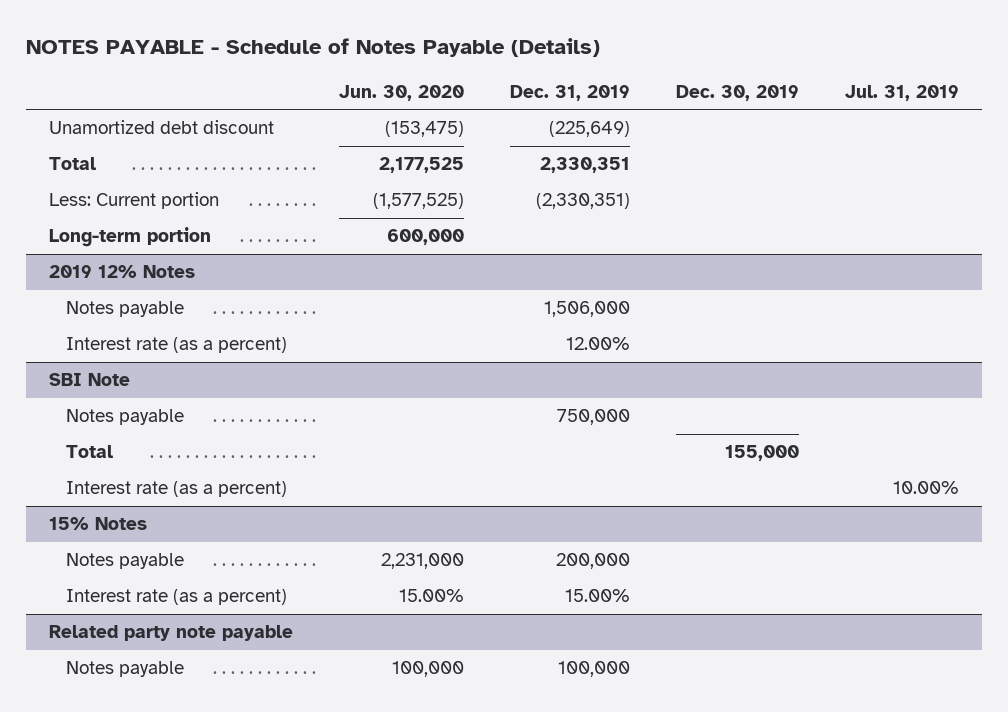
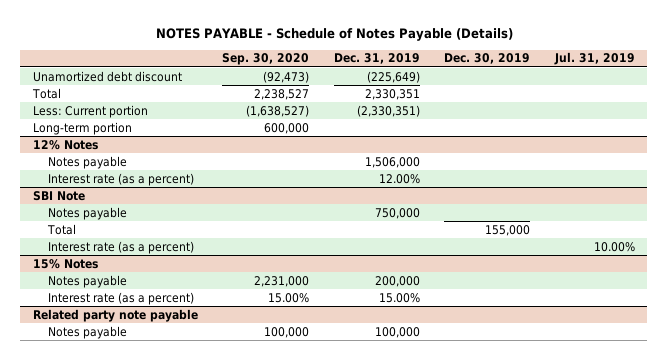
- | Jun. 30, 2020 | Dec. 31, 2019 | Dec. 30, 2019 | Jul. 31, 2019
+ | Sep. 30, 2020 | Dec. 31, 2019 | Dec. 30, 2019 | Jul. 31, 2019
- 2019 12% Notes
+ 12% Notes

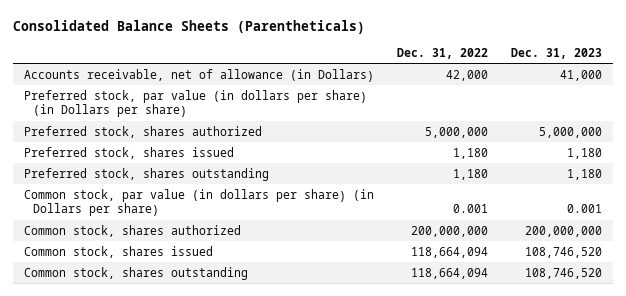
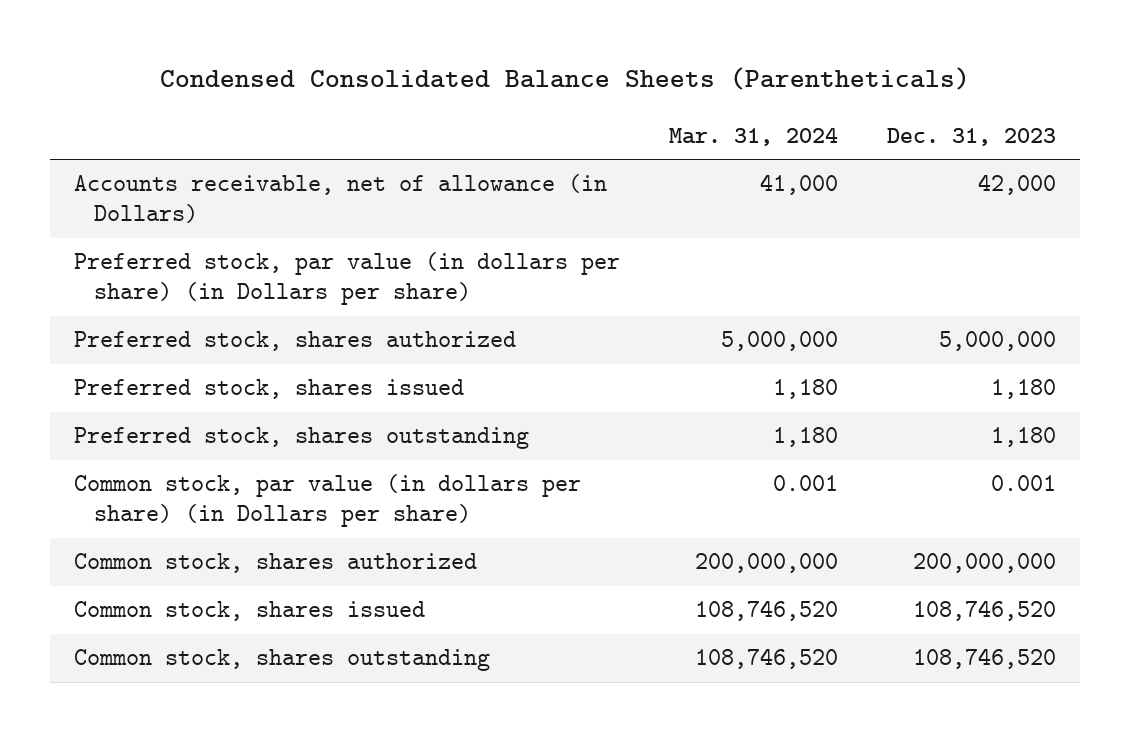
- Consolidated Balance Sheets (Parentheticals)
+ Condensed Consolidated Balance Sheets (Parentheticals)
- | Dec. 31, 2022 | Dec. 31, 2023
+ | Mar. 31, 2024 | Dec. 31, 2023
- Accounts receivable, net of allowance (in Dollars) | 42,000 | 41,000
+ Accounts receivable, net of allowance (in Dollars) | 41,000 | 42,000

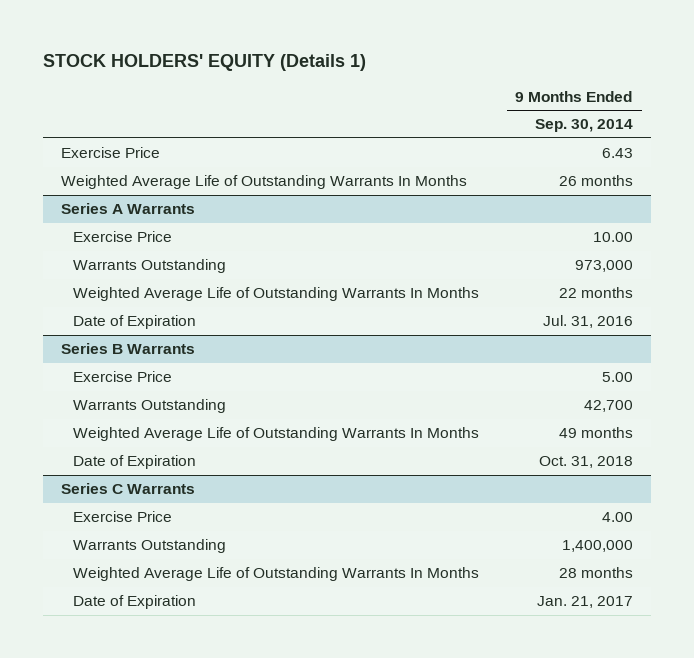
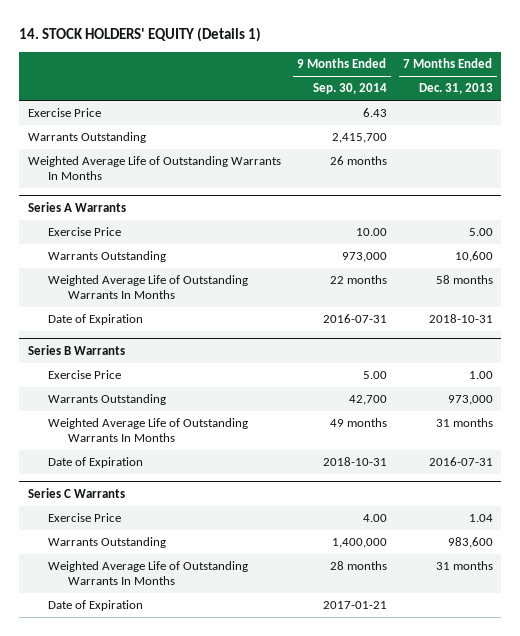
- STOCK HOLDERS' EQUITY (Details 1)
+ 14. STOCK HOLDERS' EQUITY (Details 1)
- | 9 Months Ended Sep. 30, 2014
+ | 9 Months Ended Sep. 30, 2014 | 7 Months Ended Dec. 31, 2013
+ Warrants Outstanding | 2,415,700 |
@ Series A Warrants
- Date of Expiration | Jul. 31, 2016
+ Date of Expiration | 2016-07-31 | 2018-10-31
@ Series B Warrants
- Date of Expiration | Oct. 31, 2018
+ Date of Expiration | 2018-10-31 | 2016-07-31
@ Series C Warrants
- Date of Expiration | Jan. 21, 2017
+ Date of Expiration | 2017-01-21 |

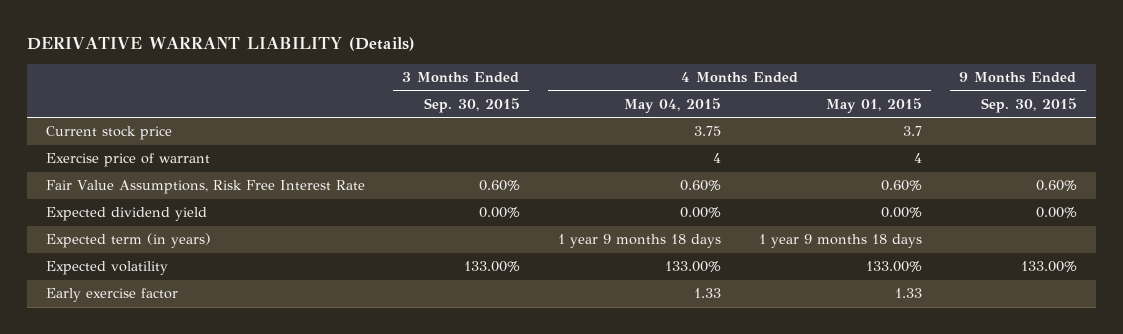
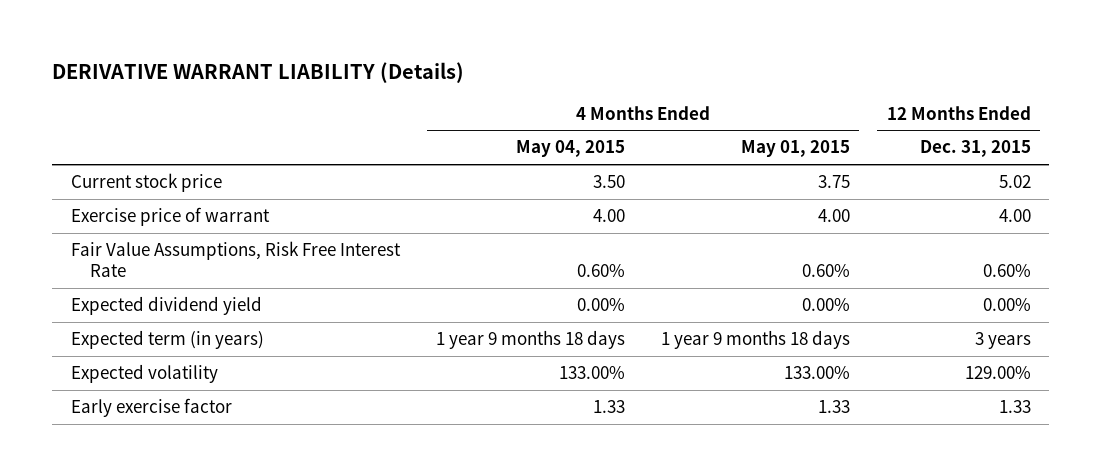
- | 3 Months Ended Sep. 30, 2015 | 4 Months Ended May 04, 2015 | 4 Months Ended May 01, 2015 | 9 Months Ended Sep. 30, 2015
+ | 4 Months Ended May 04, 2015 | 4 Months Ended May 01, 2015 | 12 Months Ended Dec. 31, 2015
- Current stock price | | 3.75 | 3.7 |
- Exercise price of warrant | | 4 | 4 |
+ Current stock price | 3.50 | 3.75 | 5.02
+ Exercise price of warrant | 4.00 | 4.00 | 4.00

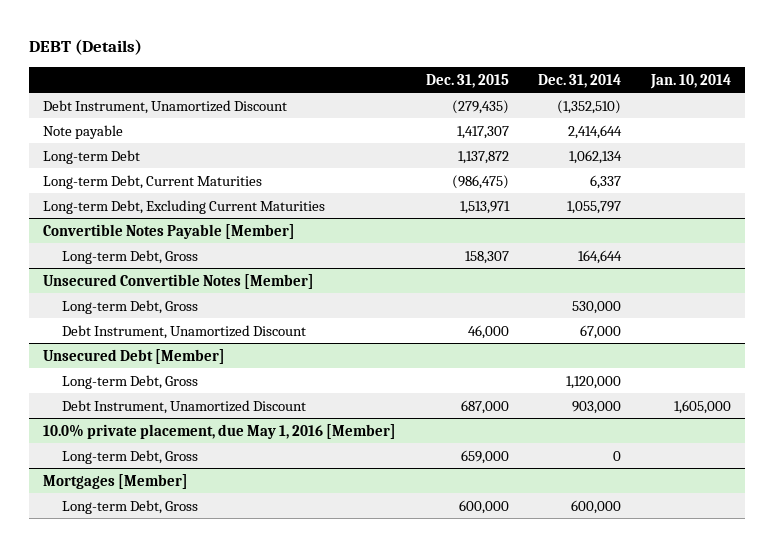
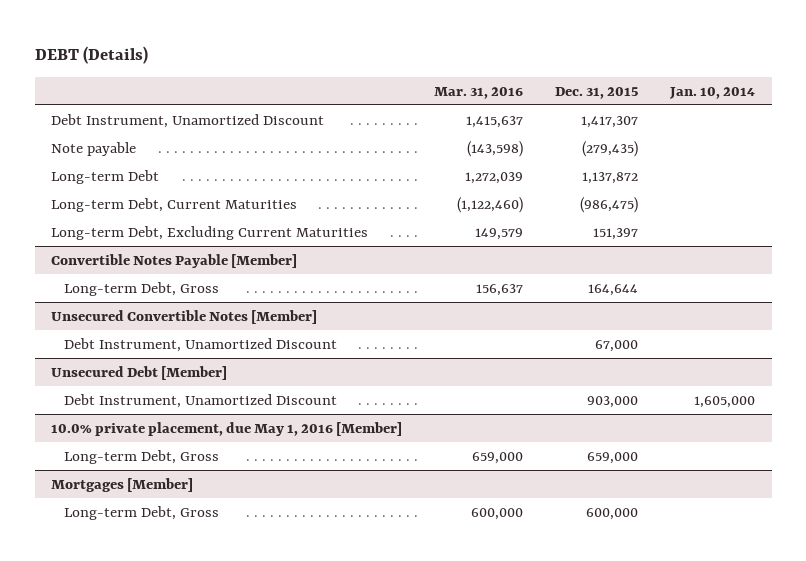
- | Dec. 31, 2015 | Dec. 31, 2014 | Jan. 10, 2014
+ | Mar. 31, 2016 | Dec. 31, 2015 | Jan. 10, 2014
- Debt Instrument, Unamortized Discount | (279,435) | (1,352,510) |
- Note payable | 1,417,307 | 2,414,644 |
+ Debt Instrument, Unamortized Discount | 1,415,637 | 1,417,307 |
+ Note payable | (143,598) | (279,435) |
- Long-term Debt, Excluding Current Maturities | 1,513,971 | 1,055,797 |
+ Long-term Debt, Excluding Current Maturities | 149,579 | 151,397 |
@ Convertible Notes Payable [Member]
- Long-term Debt, Gross | 158,307 | 164,644 |
+ Long-term Debt, Gross | 156,637 | 164,644 |
@ Unsecured Convertible Notes [Member]
- Long-term Debt, Gross | | 530,000 |
- Debt Instrument, Unamortized Discount | 46,000 | 67,000 |
+ Debt Instrument, Unamortized Discount | | 67,000 |
@ Unsecured Debt [Member]
- Long-term Debt, Gross | | 1,120,000 |
- Debt Instrument, Unamortized Discount | 687,000 | 903,000 | 1,605,000
+ Debt Instrument, Unamortized Discount | | 903,000 | 1,605,000

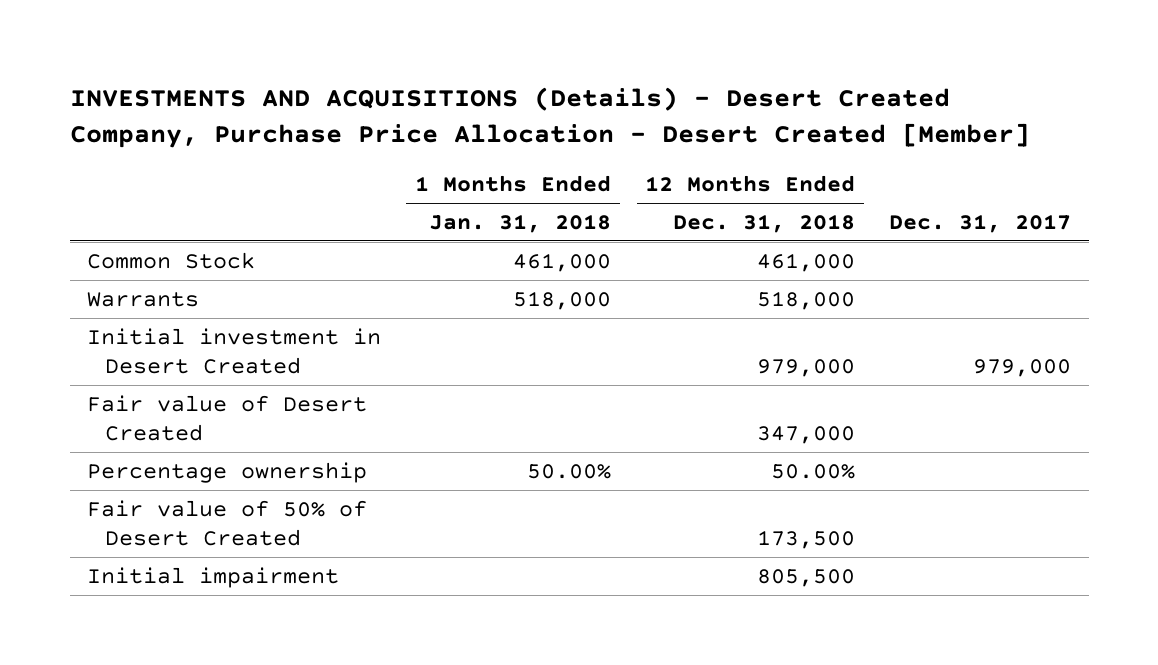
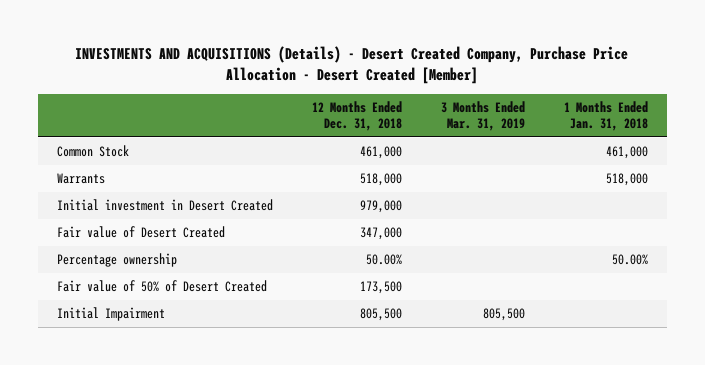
- | 1 Months Ended Jan. 31, 2018 | 12 Months Ended Dec. 31, 2018 | Dec. 31, 2017
+ | 12 Months Ended Dec. 31, 2018 | 3 Months Ended Mar. 31, 2019 | 1 Months Ended Jan. 31, 2018
- Initial impairment | | 805,500 |
+ Initial Impairment | 805,500 | 805,500 |

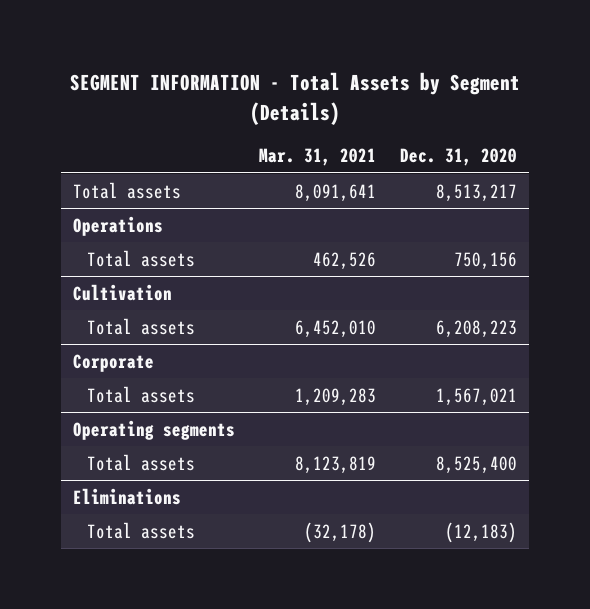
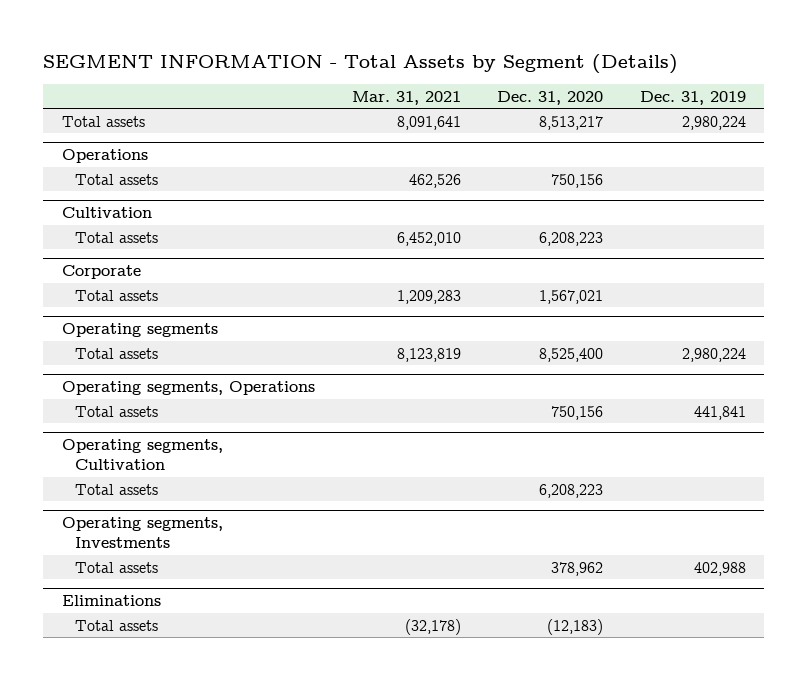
- | Mar. 31, 2021 | Dec. 31, 2020
+ | Mar. 31, 2021 | Dec. 31, 2020 | Dec. 31, 2019
+ Operating segments, Operations
+ Total assets | | 750,156 | 441,841
+ Operating segments, Cultivation
+ Total assets | | 6,208,223 |
+ Operating segments, Investments
+ Total assets | | 378,962 | 402,988

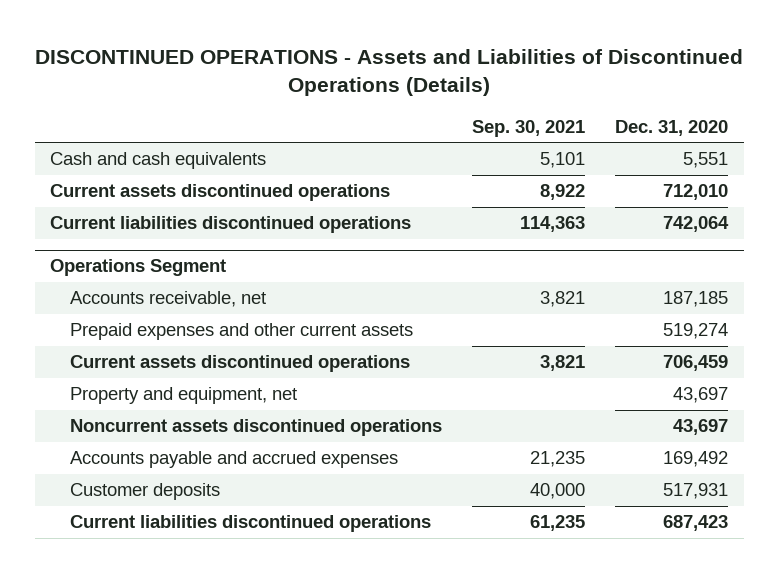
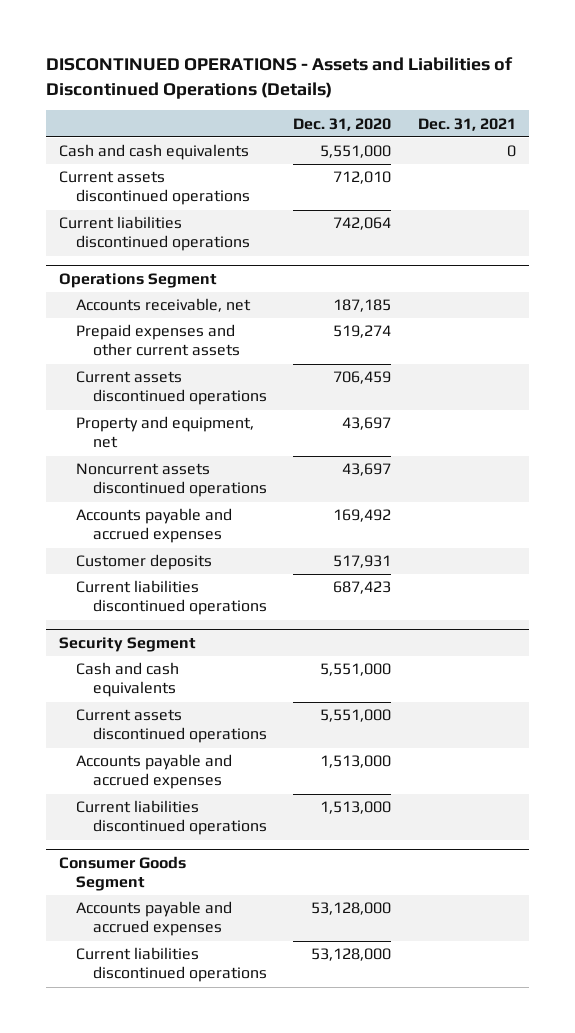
- | Sep. 30, 2021 | Dec. 31, 2020
+ | Dec. 31, 2020 | Dec. 31, 2021
- Cash and cash equivalents | 5,101 | 5,551
+ Cash and cash equivalents | 5,551,000 | 0
+ Security Segment
+ Cash and cash equivalents | 5,551,000 |
+ Current assets discontinued operations | 5,551,000 |
+ Accounts payable and accrued expenses | 1,513,000 |
+ Current liabilities discontinued operations | 1,513,000 |
+ Consumer Goods Segment
+ Accounts payable and accrued expenses | 53,128,000 |
+ Current liabilities discontinued operations | 53,128,000 |

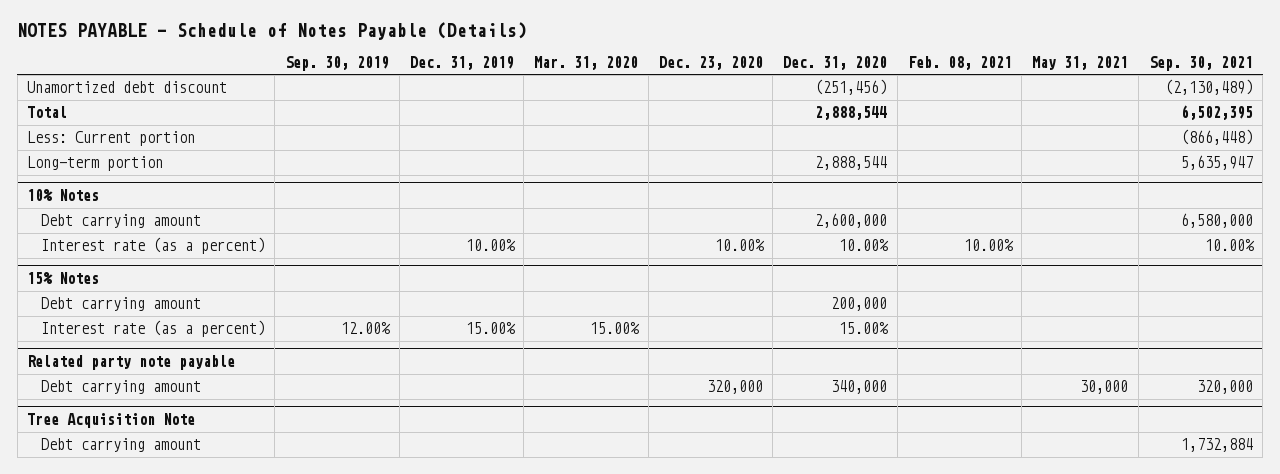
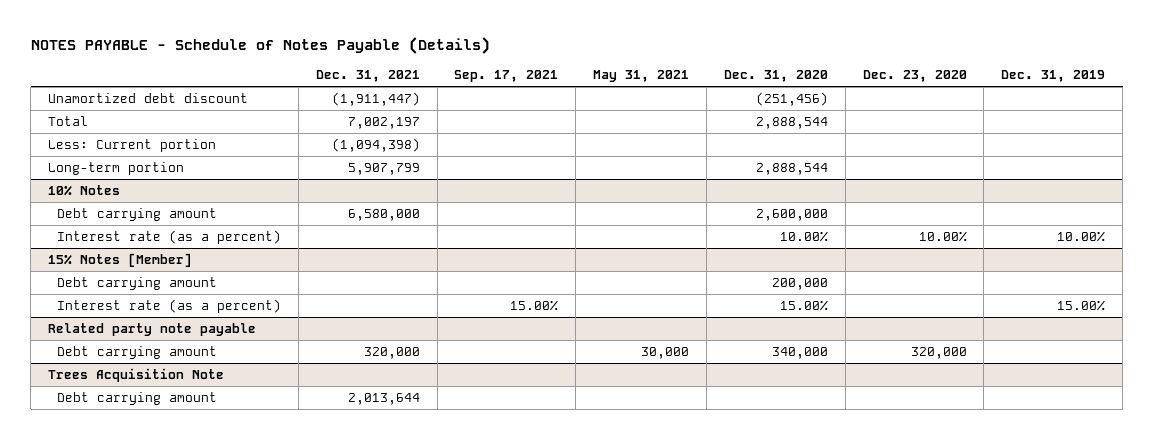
- | Sep. 30, 2019 | Dec. 31, 2019 | Mar. 31, 2020 | Dec. 23, 2020 | Dec. 31, 2020 | Feb. 08, 2021 | May 31, 2021 | Sep. 30, 2021
+ | Dec. 31, 2021 | Sep. 17, 2021 | May 31, 2021 | Dec. 31, 2020 | Dec. 23, 2020 | Dec. 31, 2019
- 15% Notes
+ 15% Notes [Member]
- Tree Acquisition Note
+ Trees Acquisition Note

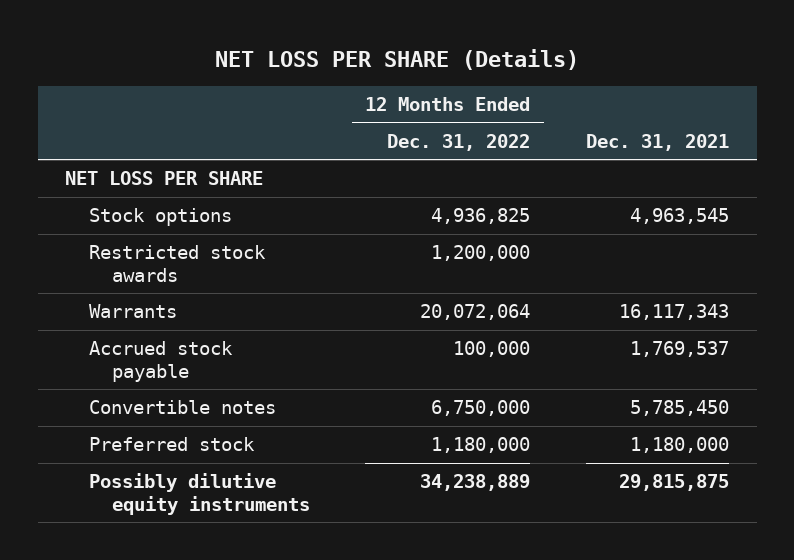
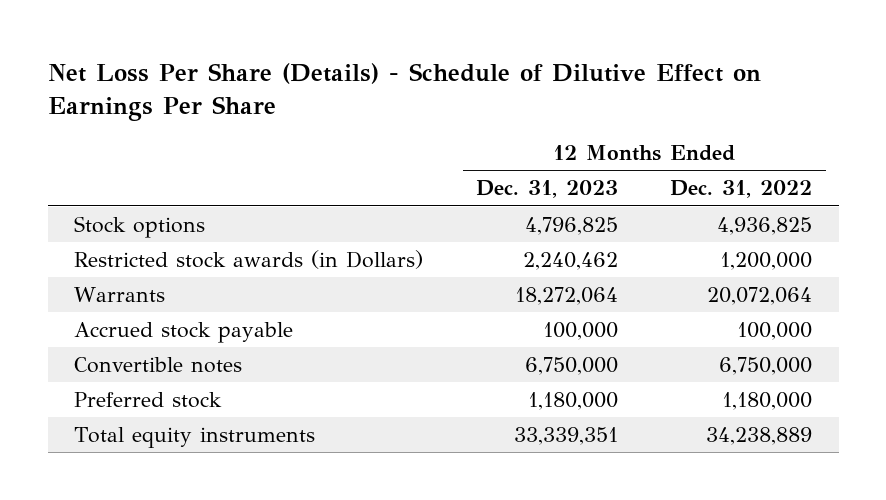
- NET LOSS PER SHARE (Details)
+ Net Loss Per Share (Details) - Schedule of Dilutive Effect on Earnings Per Share
- | 12 Months Ended Dec. 31, 2022 | Dec. 31, 2021
+ | 12 Months Ended Dec. 31, 2023 | 12 Months Ended Dec. 31, 2022
- NET LOSS PER SHARE
- Restricted stock awards | 1,200,000 |
+ Restricted stock awards (in Dollars) | 2,240,462 | 1,200,000
- Possibly dilutive equity instruments | 34,238,889 | 29,815,875
+ Total equity instruments | 33,339,351 | 34,238,889

